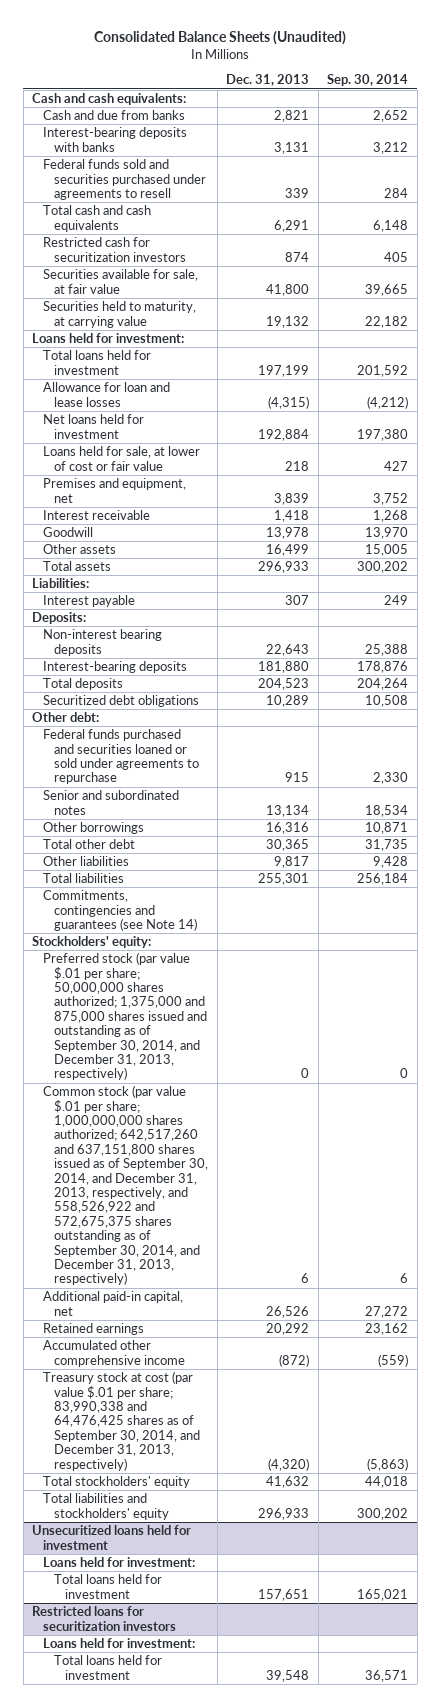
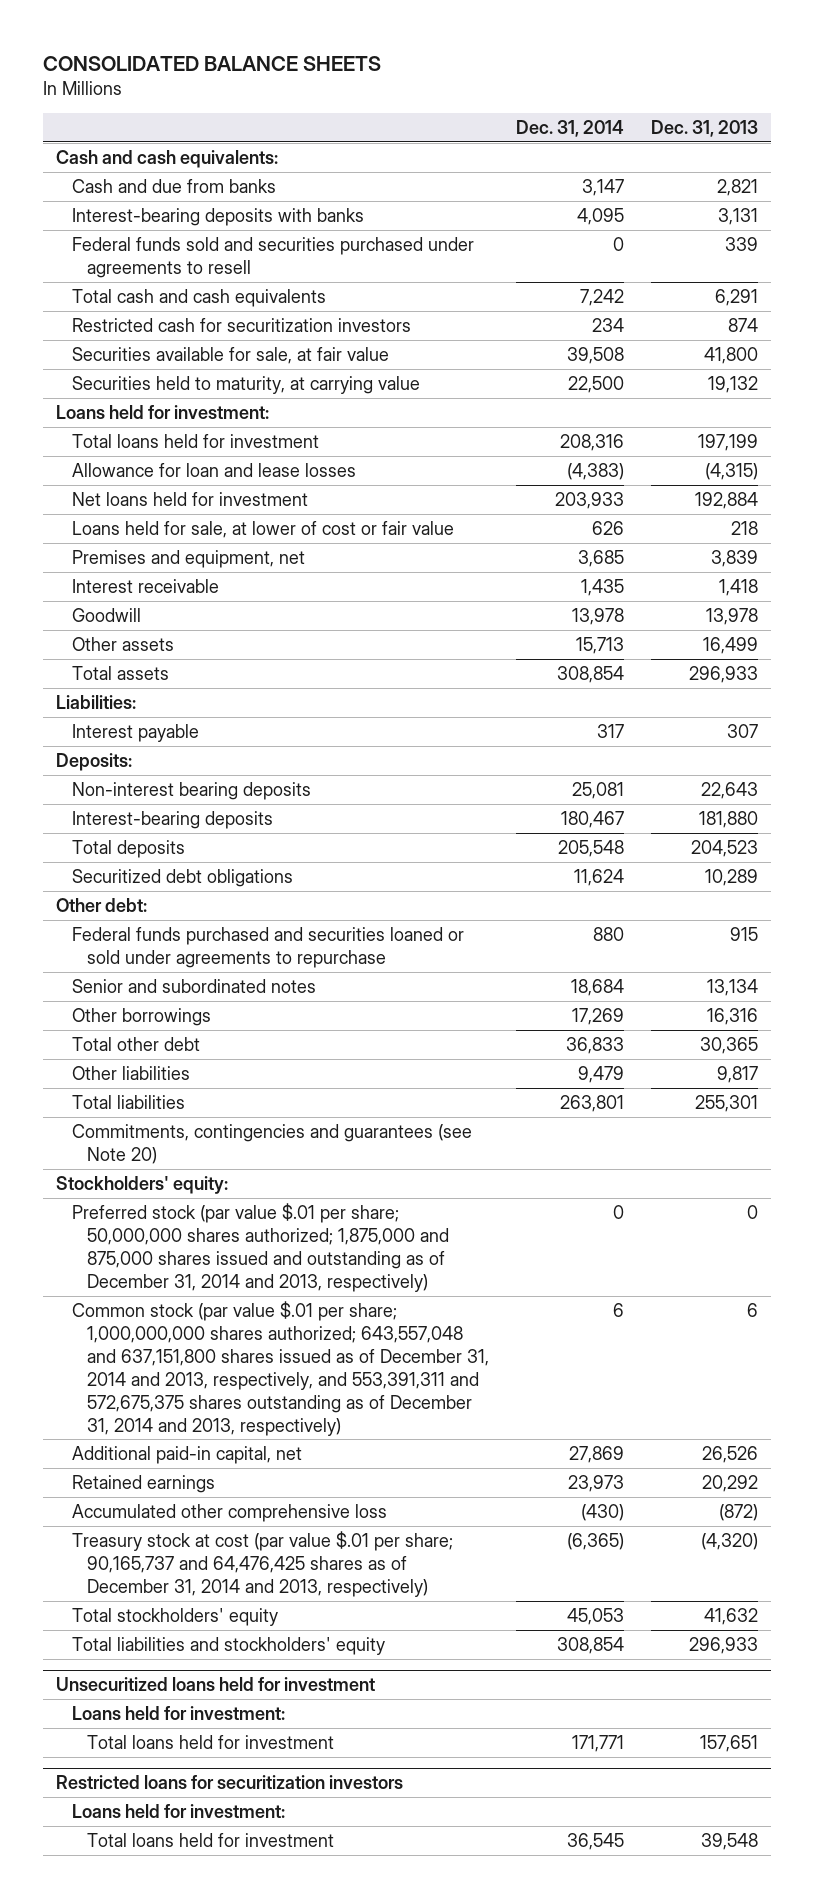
- Consolidated Balance Sheets (Unaudited)
+ CONSOLIDATED BALANCE SHEETS
- | Dec. 31, 2013 | Sep. 30, 2014
+ | Dec. 31, 2014 | Dec. 31, 2013
- Commitments, contingencies and guarantees (see Note 14)
+ Commitments, contingencies and guarantees (see Note 20)
- Preferred stock (par value $.01 per share; 50,000,000 shares authorized; 1,375,000 and 875,000 shares issued and outstanding as of September 30, 2014, and December 31, 2013, respectively) | 0 | 0
- Common stock (par value $.01 per share; 1,000,000,000 shares authorized; 642,517,260 and 637,151,800 shares issued as of September 30, 2014, and December 31, 2013, respectively, and 558,526,922 and 572,675,375 shares outstanding as of September 30, 2014, and December 31, 2013, respectively) | 6 | 6
+ Preferred stock (par value $.01 per share; 50,000,000 shares authorized; 1,875,000 and 875,000 shares issued and outstanding as of December 31, 2014 and 2013, respectively) | 0 | 0
+ Common stock (par value $.01 per share; 1,000,000,000 shares authorized; 643,557,048 and 637,151,800 shares issued as of December 31, 2014 and 2013, respectively, and 553,391,311 and 572,675,375 shares outstanding as of December 31, 2014 and 2013, respectively) | 6 | 6
- Accumulated other comprehensive income | (872) | (559)
- Treasury stock at cost (par value $.01 per share; 83,990,338 and 64,476,425 shares as of September 30, 2014, and December 31, 2013, respectively) | (4,320) | (5,863)
+ Accumulated other comprehensive loss | (430) | (872)
+ Treasury stock at cost (par value $.01 per share; 90,165,737 and 64,476,425 shares as of December 31, 2014 and 2013, respectively) | (6,365) | (4,320)

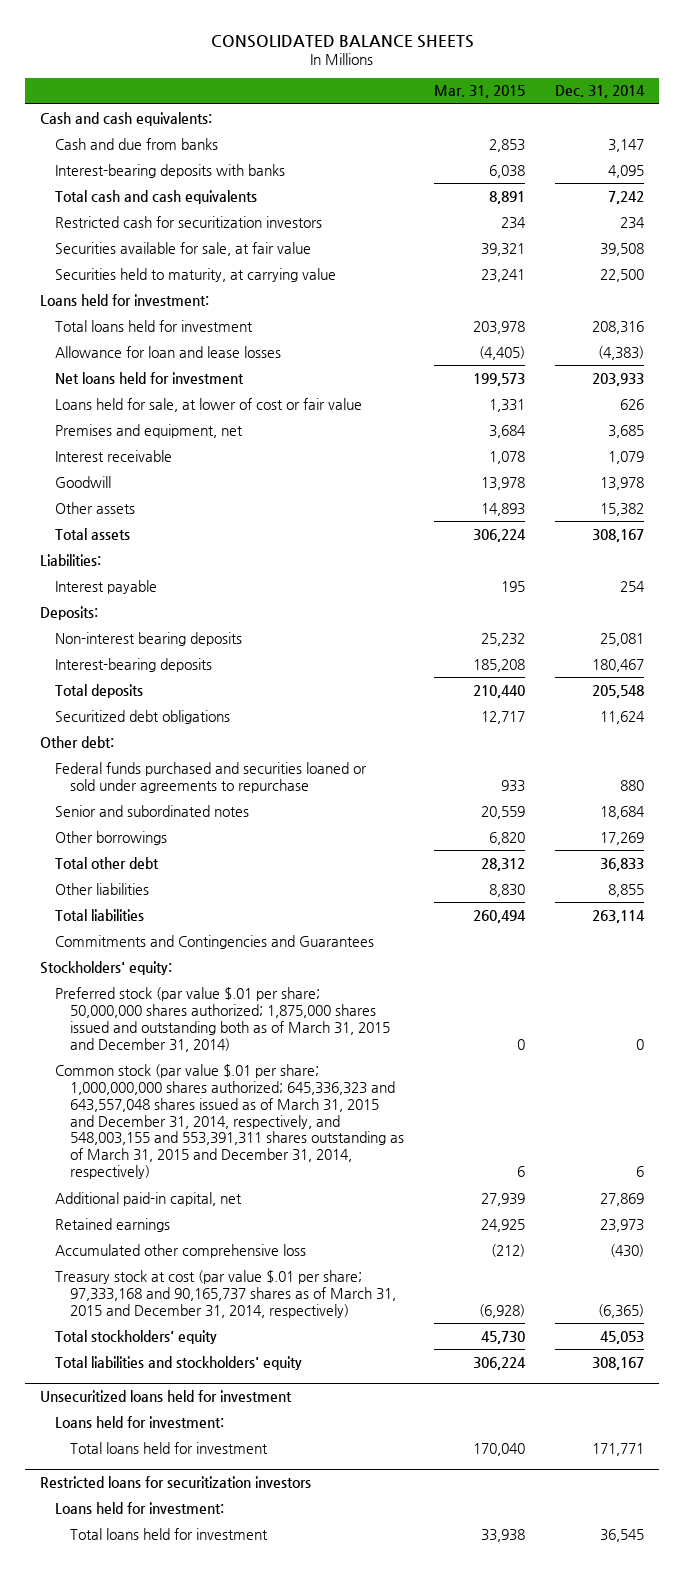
- | Dec. 31, 2014 | Dec. 31, 2013
+ | Mar. 31, 2015 | Dec. 31, 2014
- Federal funds sold and securities purchased under agreements to resell | 0 | 339
- Interest receivable | 1,435 | 1,418
+ Interest receivable | 1,078 | 1,079
- Other assets | 15,713 | 16,499
- Total assets | 308,854 | 296,933
+ Other assets | 14,893 | 15,382
+ Total assets | 306,224 | 308,167
- Interest payable | 317 | 307
+ Interest payable | 195 | 254
- Other liabilities | 9,479 | 9,817
- Total liabilities | 263,801 | 255,301
- Commitments, contingencies and guarantees (see Note 20)
+ Other liabilities | 8,830 | 8,855
+ Total liabilities | 260,494 | 263,114
+ Commitments and Contingencies and Guarantees
- Preferred stock (par value $.01 per share; 50,000,000 shares authorized; 1,875,000 and 875,000 shares issued and outstanding as of December 31, 2014 and 2013, respectively) | 0 | 0
- Common stock (par value $.01 per share; 1,000,000,000 shares authorized; 643,557,048 and 637,151,800 shares issued as of December 31, 2014 and 2013, respectively, and 553,391,311 and 572,675,375 shares outstanding as of December 31, 2014 and 2013, respectively) | 6 | 6
+ Preferred stock (par value $.01 per share; 50,000,000 shares authorized; 1,875,000 shares issued and outstanding both as of March 31, 2015 and December 31, 2014) | 0 | 0
+ Common stock (par value $.01 per share; 1,000,000,000 shares authorized; 645,336,323 and 643,557,048 shares issued as of March 31, 2015 and December 31, 2014, respectively, and 548,003,155 and 553,391,311 shares outstanding as of March 31, 2015 and December 31, 2014, respectively) | 6 | 6
- Treasury stock at cost (par value $.01 per share; 90,165,737 and 64,476,425 shares as of December 31, 2014 and 2013, respectively) | (6,365) | (4,320)
+ Treasury stock at cost (par value $.01 per share; 97,333,168 and 90,165,737 shares as of March 31, 2015 and December 31, 2014, respectively) | (6,928) | (6,365)
- Total liabilities and stockholders' equity | 308,854 | 296,933
+ Total liabilities and stockholders' equity | 306,224 | 308,167

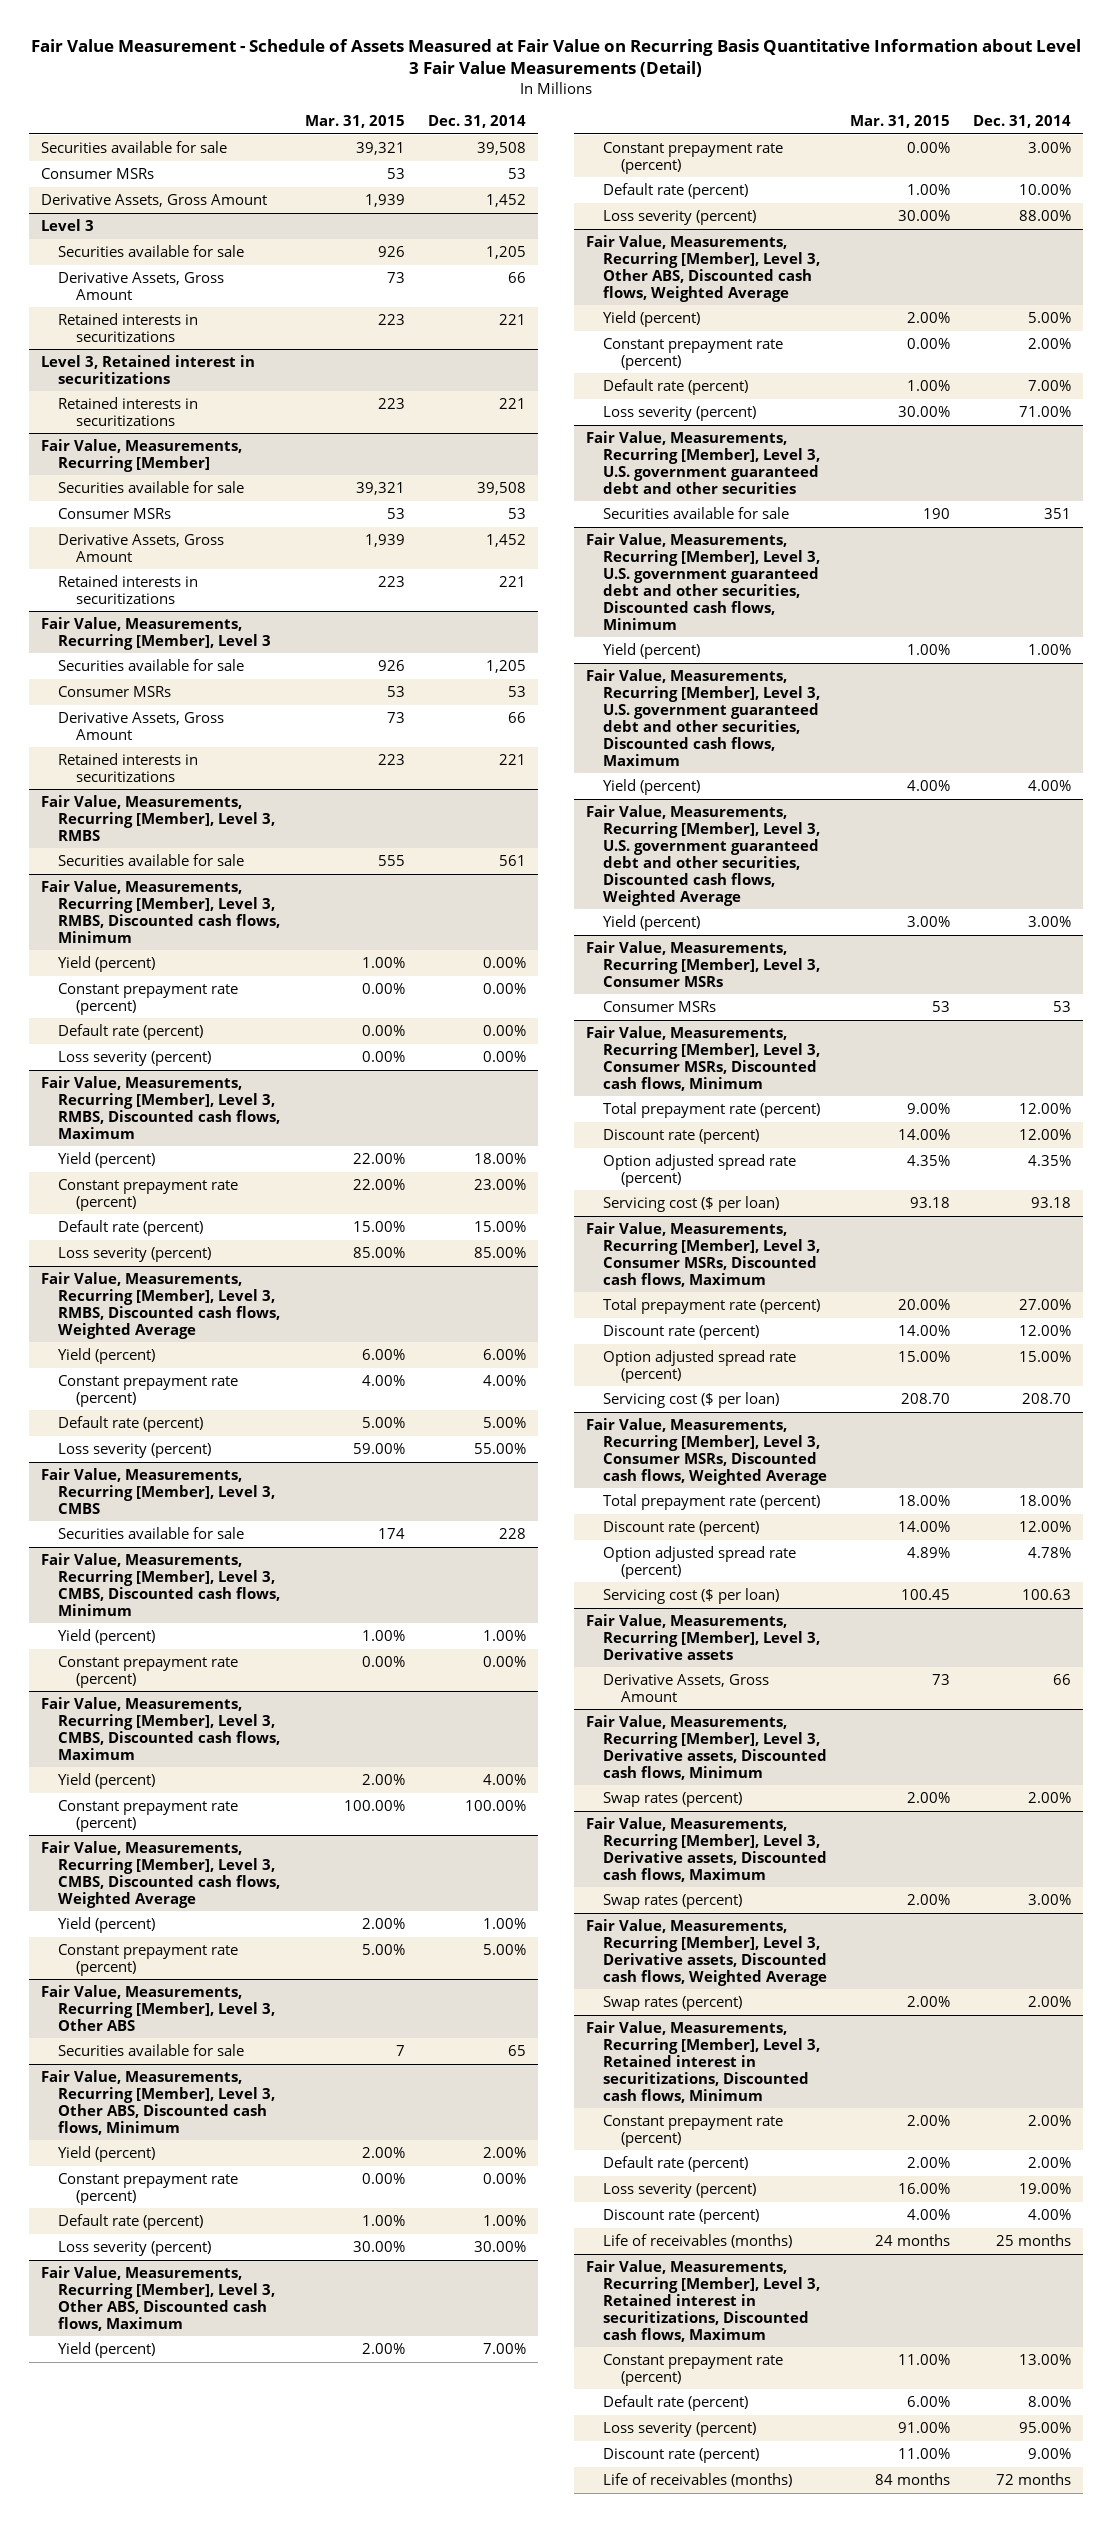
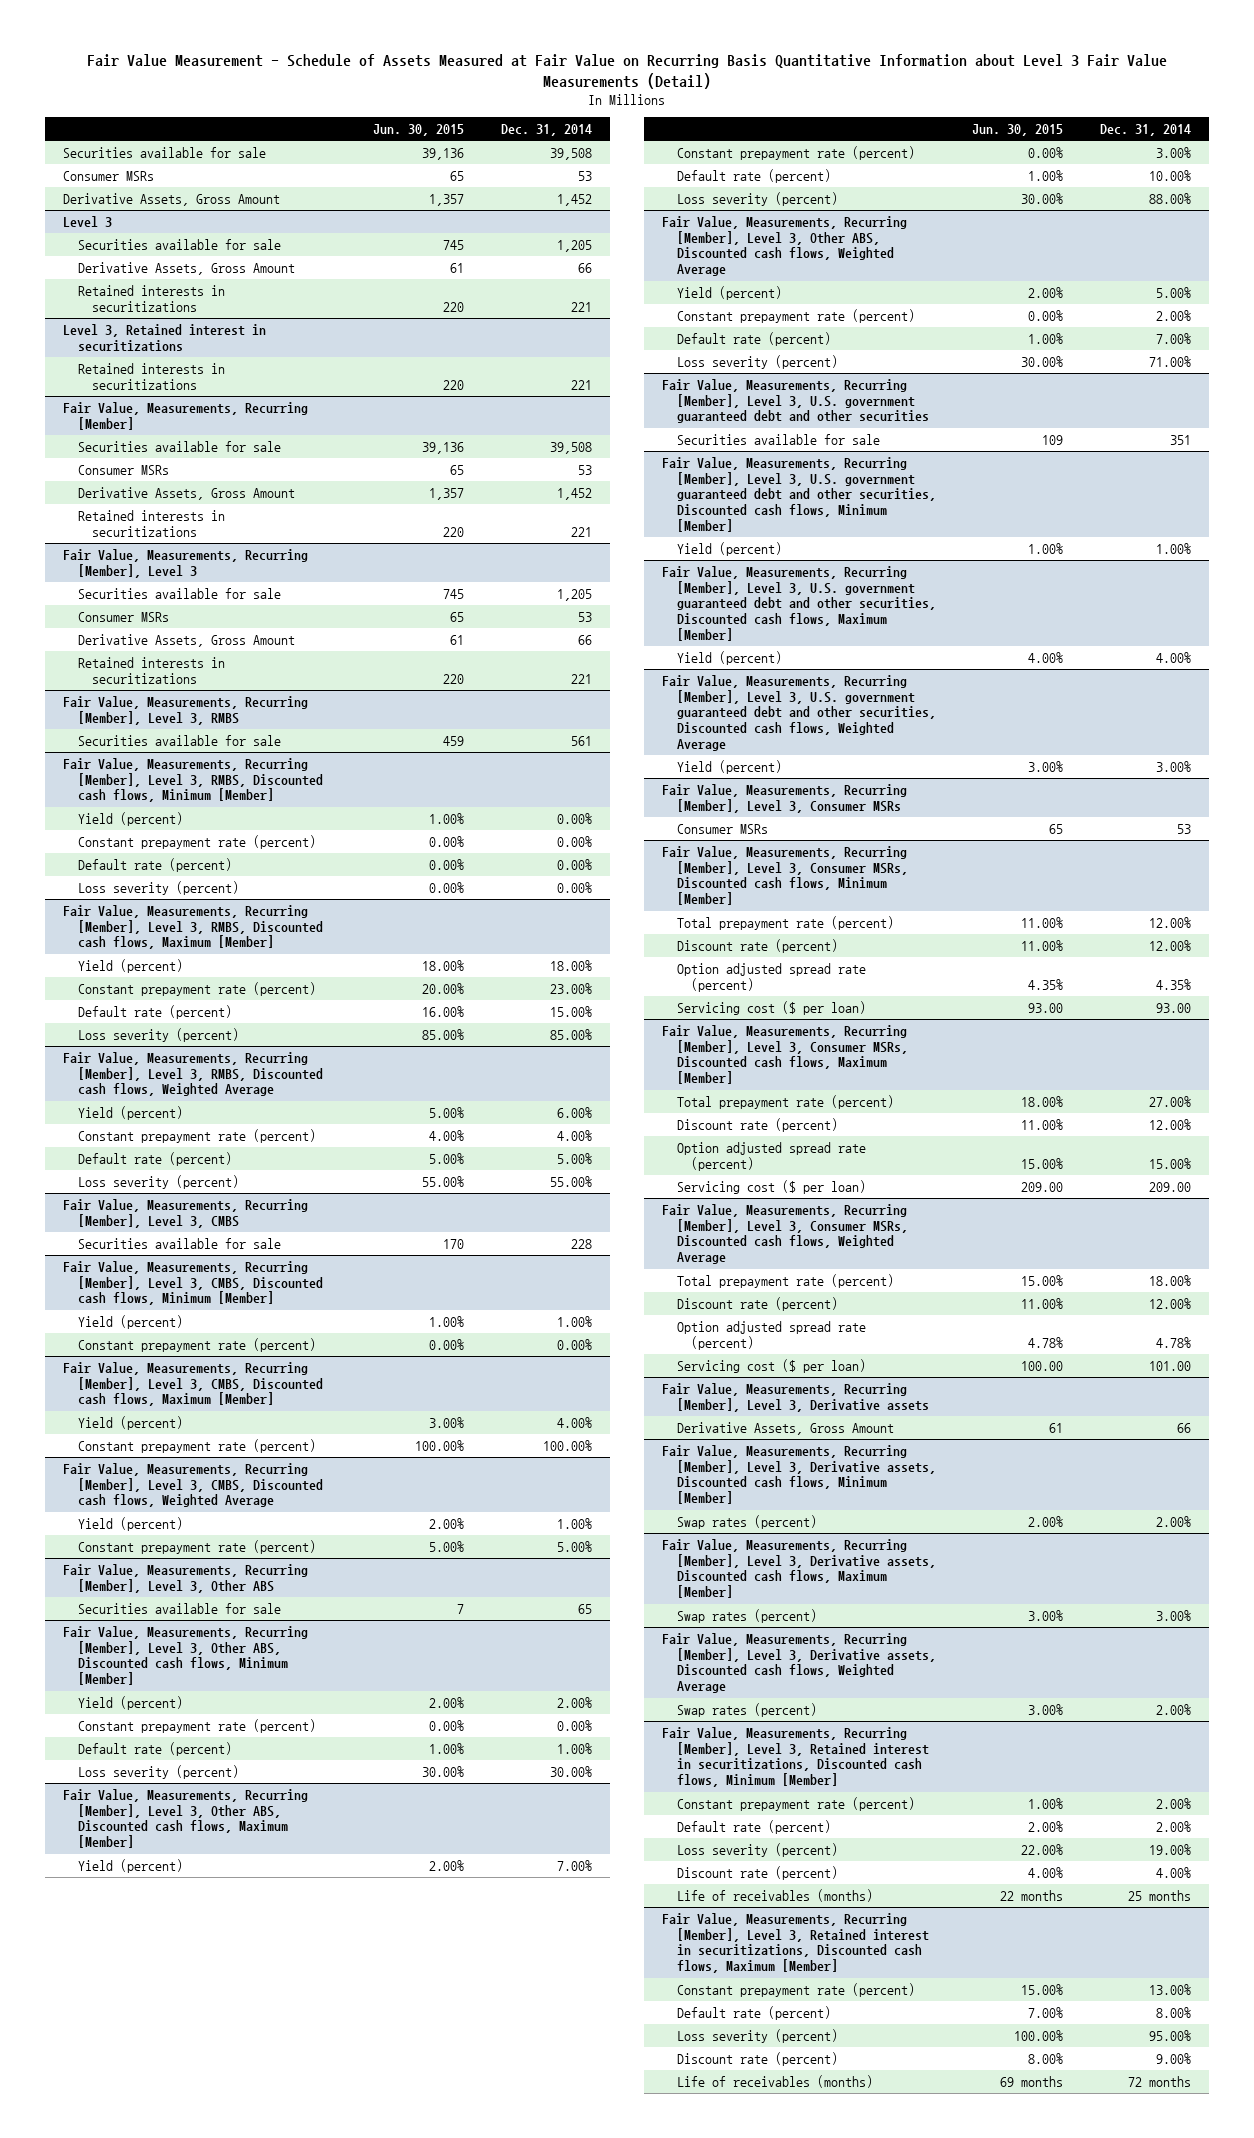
- | Mar. 31, 2015 | Dec. 31, 2014
+ | Jun. 30, 2015 | Dec. 31, 2014
- Fair Value, Measurements, Recurring [Member], Level 3, RMBS, Discounted cash flows, Minimum
+ Fair Value, Measurements, Recurring [Member], Level 3, RMBS, Discounted cash flows, Minimum [Member]
- Fair Value, Measurements, Recurring [Member], Level 3, RMBS, Discounted cash flows, Maximum
+ Fair Value, Measurements, Recurring [Member], Level 3, RMBS, Discounted cash flows, Maximum [Member]
- Fair Value, Measurements, Recurring [Member], Level 3, CMBS, Discounted cash flows, Minimum
+ Fair Value, Measurements, Recurring [Member], Level 3, CMBS, Discounted cash flows, Minimum [Member]
- Fair Value, Measurements, Recurring [Member], Level 3, CMBS, Discounted cash flows, Maximum
+ Fair Value, Measurements, Recurring [Member], Level 3, CMBS, Discounted cash flows, Maximum [Member]
- Fair Value, Measurements, Recurring [Member], Level 3, Other ABS, Discounted cash flows, Minimum
+ Fair Value, Measurements, Recurring [Member], Level 3, Other ABS, Discounted cash flows, Minimum [Member]
- Fair Value, Measurements, Recurring [Member], Level 3, Other ABS, Discounted cash flows, Maximum
+ Fair Value, Measurements, Recurring [Member], Level 3, Other ABS, Discounted cash flows, Maximum [Member]
- Fair Value, Measurements, Recurring [Member], Level 3, U.S. government guaranteed debt and other securities, Discounted cash flows, Minimum
+ Fair Value, Measurements, Recurring [Member], Level 3, U.S. government guaranteed debt and other securities, Discounted cash flows, Minimum [Member]
- Fair Value, Measurements, Recurring [Member], Level 3, U.S. government guaranteed debt and other securities, Discounted cash flows, Maximum
+ Fair Value, Measurements, Recurring [Member], Level 3, U.S. government guaranteed debt and other securities, Discounted cash flows, Maximum [Member]
- Fair Value, Measurements, Recurring [Member], Level 3, Consumer MSRs, Discounted cash flows, Minimum
+ Fair Value, Measurements, Recurring [Member], Level 3, Consumer MSRs, Discounted cash flows, Minimum [Member]
- Servicing cost ($ per loan) | 93.18 | 93.18
- Fair Value, Measurements, Recurring [Member], Level 3, Consumer MSRs, Discounted cash flows, Maximum
+ Servicing cost ($ per loan) | 93.00 | 93.00
+ Fair Value, Measurements, Recurring [Member], Level 3, Consumer MSRs, Discounted cash flows, Maximum [Member]
- Servicing cost ($ per loan) | 208.70 | 208.70
+ Servicing cost ($ per loan) | 209.00 | 209.00
@ Fair Value, Measurements, Recurring [Member], Level 3, Consumer MSRs, Discounted cash flows, Weighted Average
- Servicing cost ($ per loan) | 100.45 | 100.63
+ Servicing cost ($ per loan) | 100.00 | 101.00
- Fair Value, Measurements, Recurring [Member], Level 3, Derivative assets, Discounted cash flows, Minimum
+ Fair Value, Measurements, Recurring [Member], Level 3, Derivative assets, Discounted cash flows, Minimum [Member]
- Fair Value, Measurements, Recurring [Member], Level 3, Derivative assets, Discounted cash flows, Maximum
+ Fair Value, Measurements, Recurring [Member], Level 3, Derivative assets, Discounted cash flows, Maximum [Member]
- Fair Value, Measurements, Recurring [Member], Level 3, Retained interest in securitizations, Discounted cash flows, Minimum
+ Fair Value, Measurements, Recurring [Member], Level 3, Retained interest in securitizations, Discounted cash flows, Minimum [Member]
- Fair Value, Measurements, Recurring [Member], Level 3, Retained interest in securitizations, Discounted cash flows, Maximum
+ Fair Value, Measurements, Recurring [Member], Level 3, Retained interest in securitizations, Discounted cash flows, Maximum [Member]

